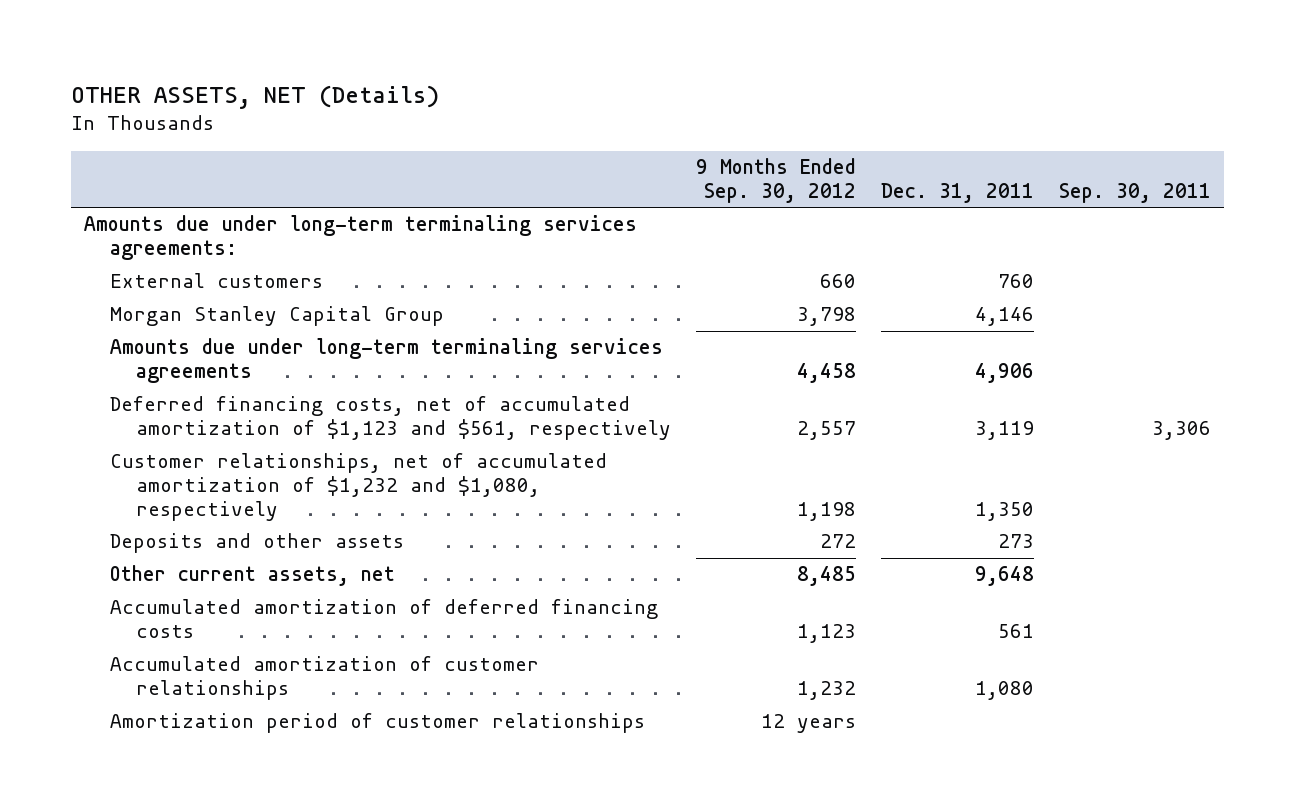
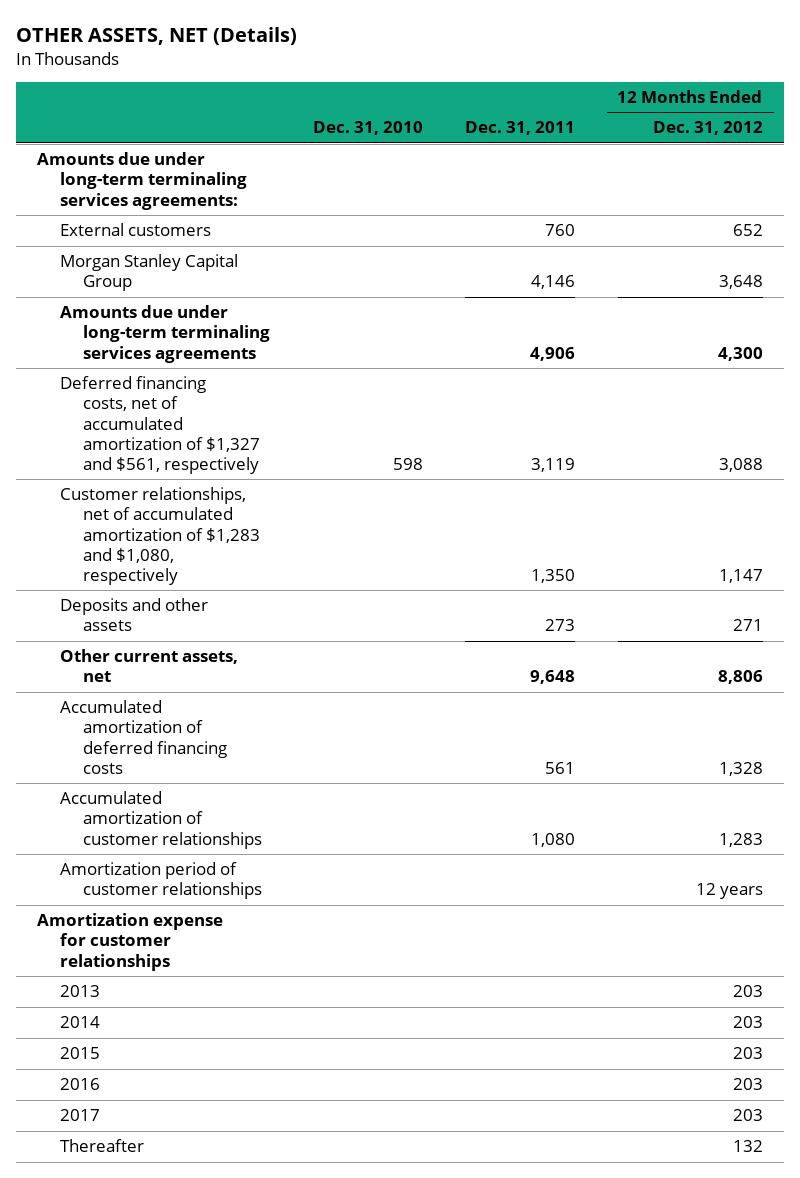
- | 9 Months Ended Sep. 30, 2012 | Dec. 31, 2011 | Sep. 30, 2011
+ | Dec. 31, 2010 | Dec. 31, 2011 | 12 Months Ended Dec. 31, 2012
- Deferred financing costs, net of accumulated amortization of $1,123 and $561, respectively | 2,557 | 3,119 | 3,306
- Customer relationships, net of accumulated amortization of $1,232 and $1,080, respectively | 1,198 | 1,350 |
+ Deferred financing costs, net of accumulated amortization of $1,327 and $561, respectively | 598 | 3,119 | 3,088
+ Customer relationships, net of accumulated amortization of $1,283 and $1,080, respectively | | 1,350 | 1,147
+ Amortization expense for customer relationships
+ 2013 | | | 203
+ 2014 | | | 203
+ 2015 | | | 203
+ 2016 | | | 203
+ 2017 | | | 203
+ Thereafter | | | 132

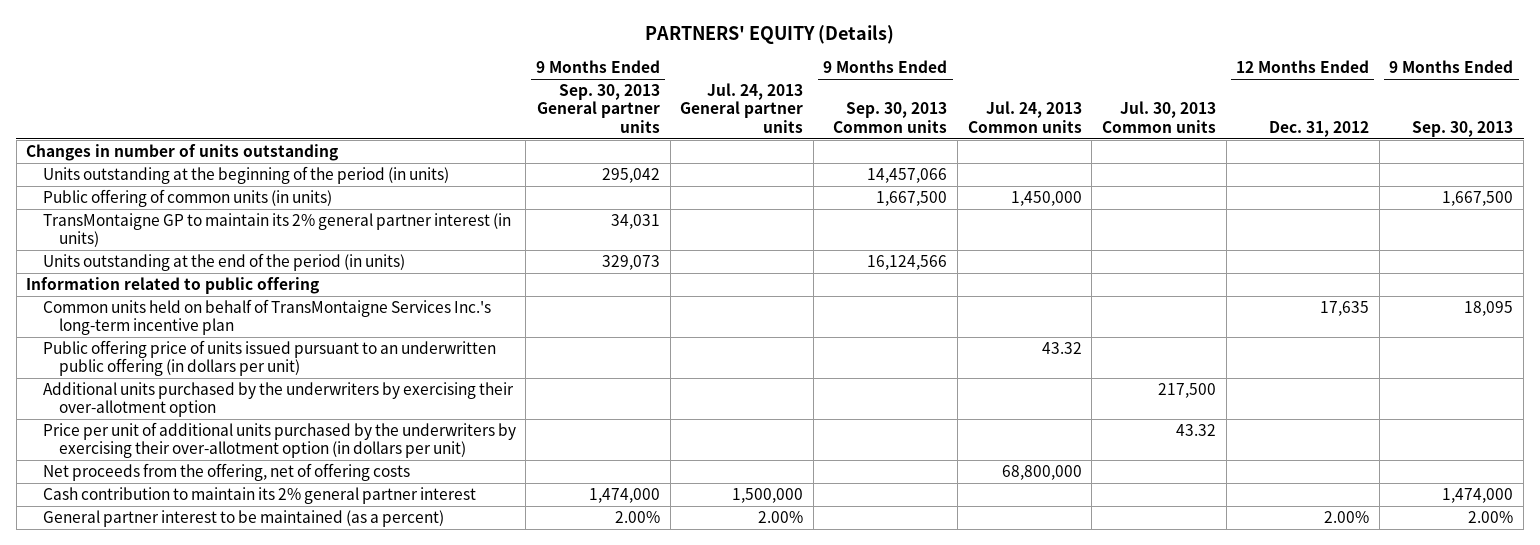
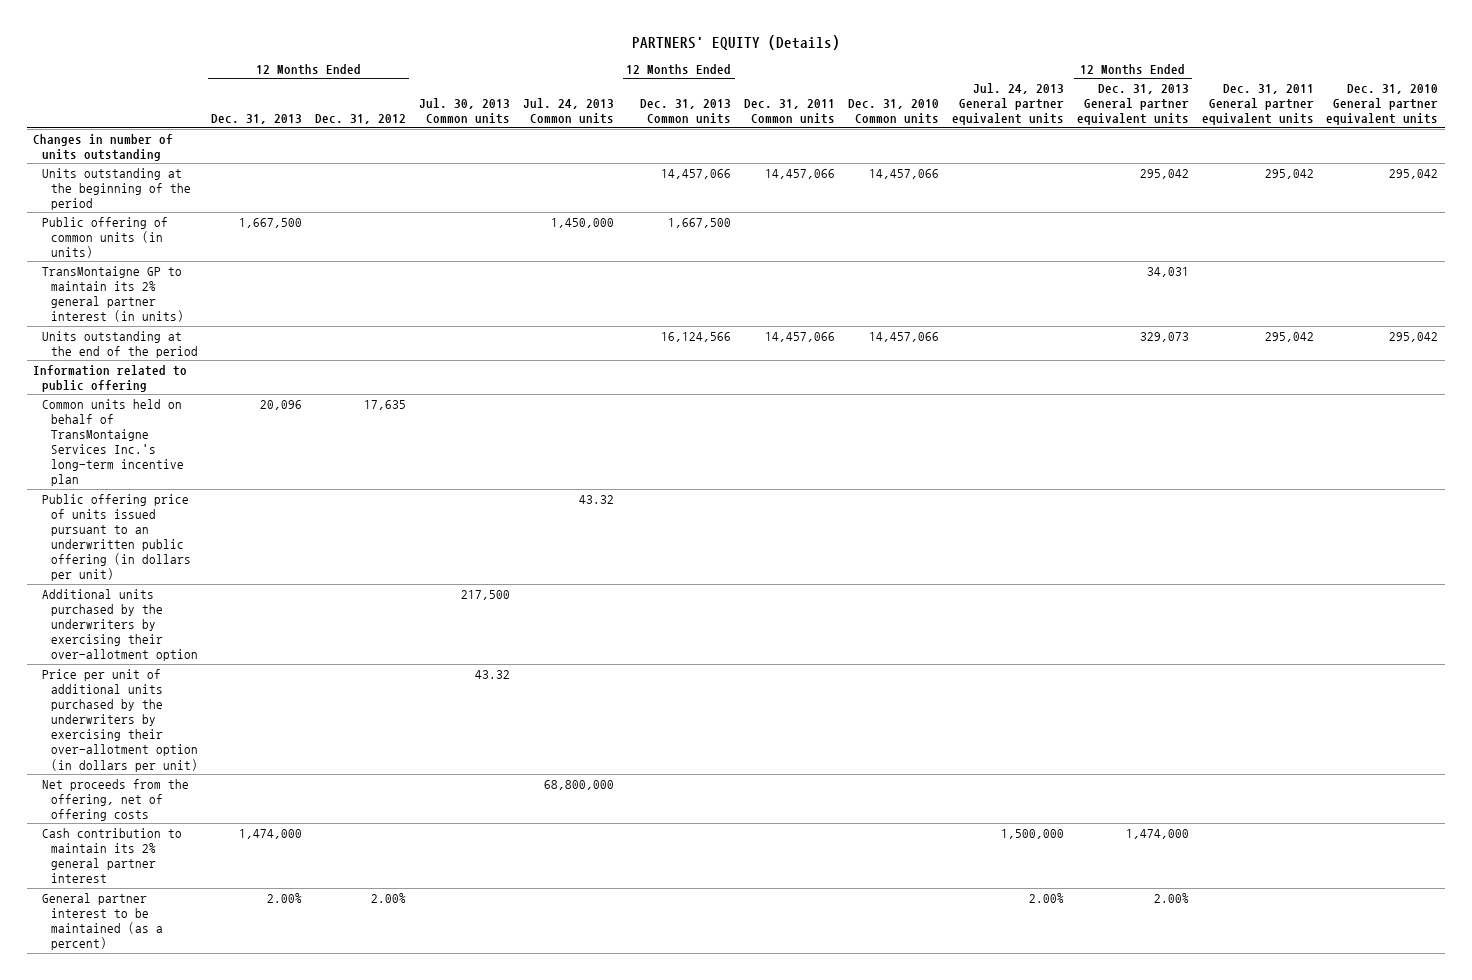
- | 9 Months Ended Sep. 30, 2013 General partner units | Jul. 24, 2013 General partner units | 9 Months Ended Sep. 30, 2013 Common units | Jul. 24, 2013 Common units | Jul. 30, 2013 Common units | 12 Months Ended Dec. 31, 2012 | 9 Months Ended Sep. 30, 2013
+ | 12 Months Ended Dec. 31, 2013 | 12 Months Ended Dec. 31, 2012 | Jul. 30, 2013 Common units | Jul. 24, 2013 Common units | 12 Months Ended Dec. 31, 2013 Common units | Dec. 31, 2011 Common units | Dec. 31, 2010 Common units | Jul. 24, 2013 General partner equivalent units | 12 Months Ended Dec. 31, 2013 General partner equivalent units | Dec. 31, 2011 General partner equivalent units | Dec. 31, 2010 General partner equivalent units
- Units outstanding at the beginning of the period (in units) | 295,042 | | 14,457,066 | | | |
+ Units outstanding at the beginning of the period | | | | | 14,457,066 | 14,457,066 | 14,457,066 | | 295,042 | 295,042 | 295,042
- Units outstanding at the end of the period (in units) | 329,073 | | 16,124,566 | | | |
+ Units outstanding at the end of the period | | | | | 16,124,566 | 14,457,066 | 14,457,066 | | 329,073 | 295,042 | 295,042

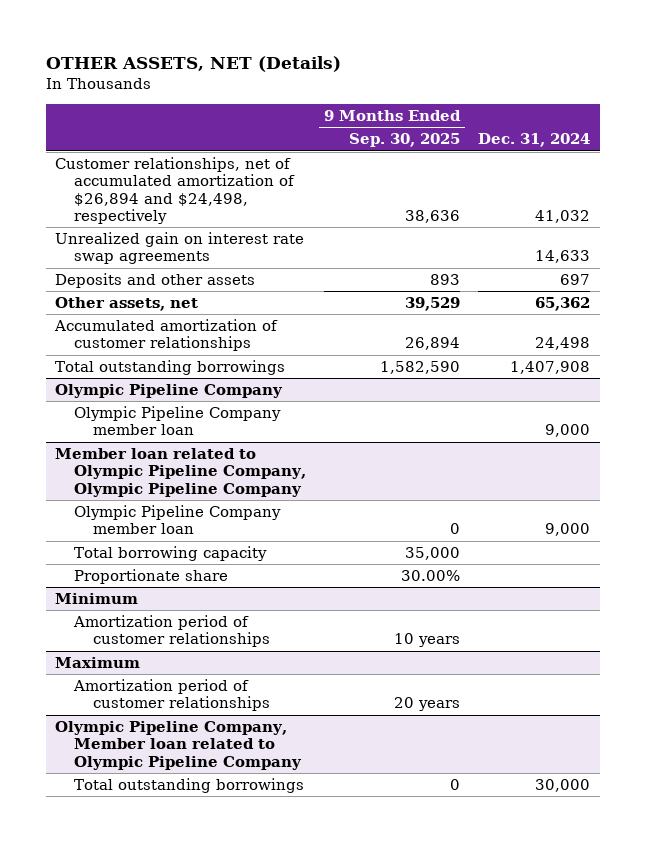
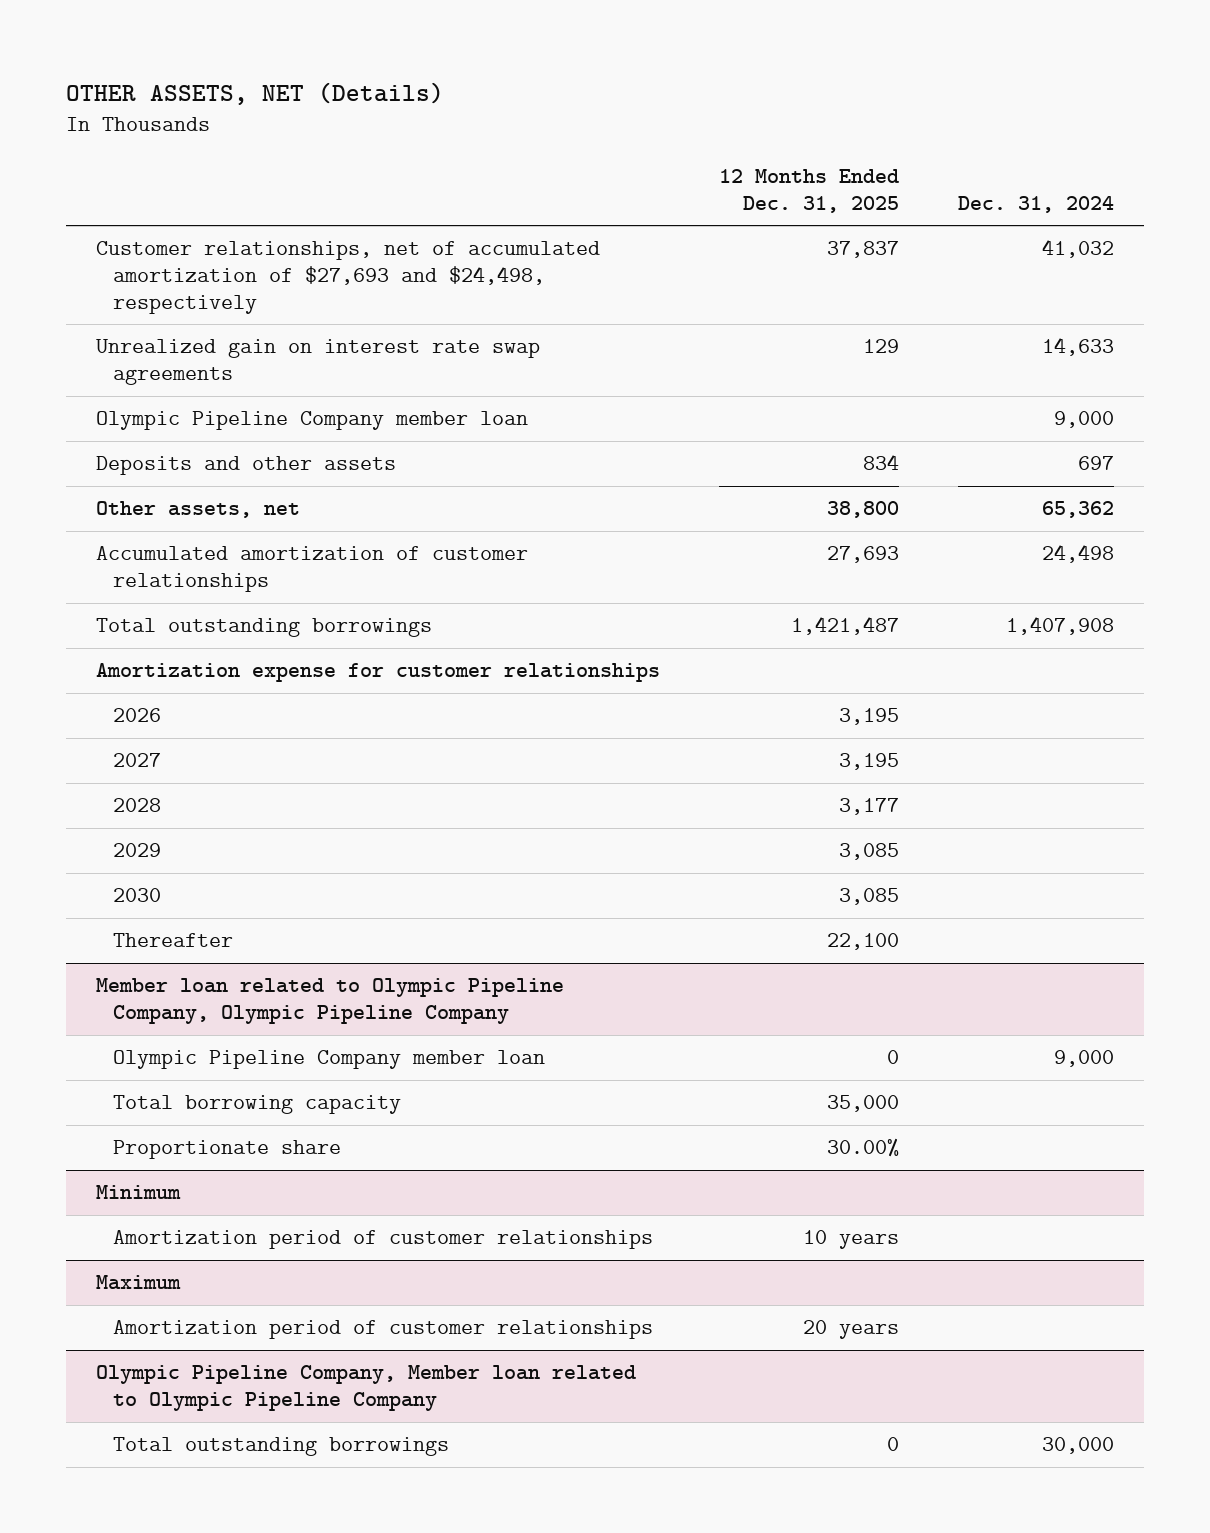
- | 9 Months Ended Sep. 30, 2025 | Dec. 31, 2024
+ | 12 Months Ended Dec. 31, 2025 | Dec. 31, 2024
- Customer relationships, net of accumulated amortization of $26,894 and $24,498, respectively | 38,636 | 41,032
+ Customer relationships, net of accumulated amortization of $27,693 and $24,498, respectively | 37,837 | 41,032
+ Olympic Pipeline Company member loan | | 9,000
- Olympic Pipeline Company
- Olympic Pipeline Company member loan | | 9,000
+ Amortization expense for customer relationships
+ 2026 | 3,195 |
+ 2027 | 3,195 |
+ 2028 | 3,177 |
+ 2029 | 3,085 |
+ 2030 | 3,085 |
+ Thereafter | 22,100 |

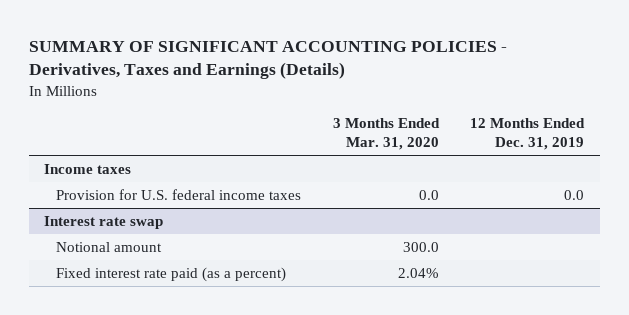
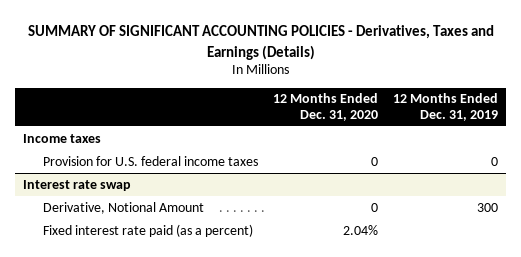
- | 3 Months Ended Mar. 31, 2020 | 12 Months Ended Dec. 31, 2019
+ | 12 Months Ended Dec. 31, 2020 | 12 Months Ended Dec. 31, 2019
- Provision for U.S. federal income taxes | 0.0 | 0.0
+ Provision for U.S. federal income taxes | 0 | 0
@ Interest rate swap
- Notional amount | 300.0 |
+ Derivative, Notional Amount | 0 | 300

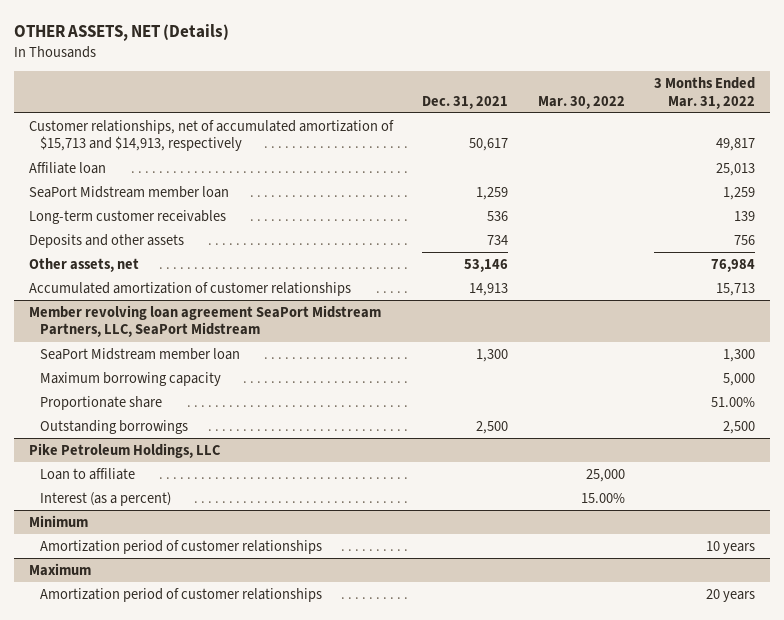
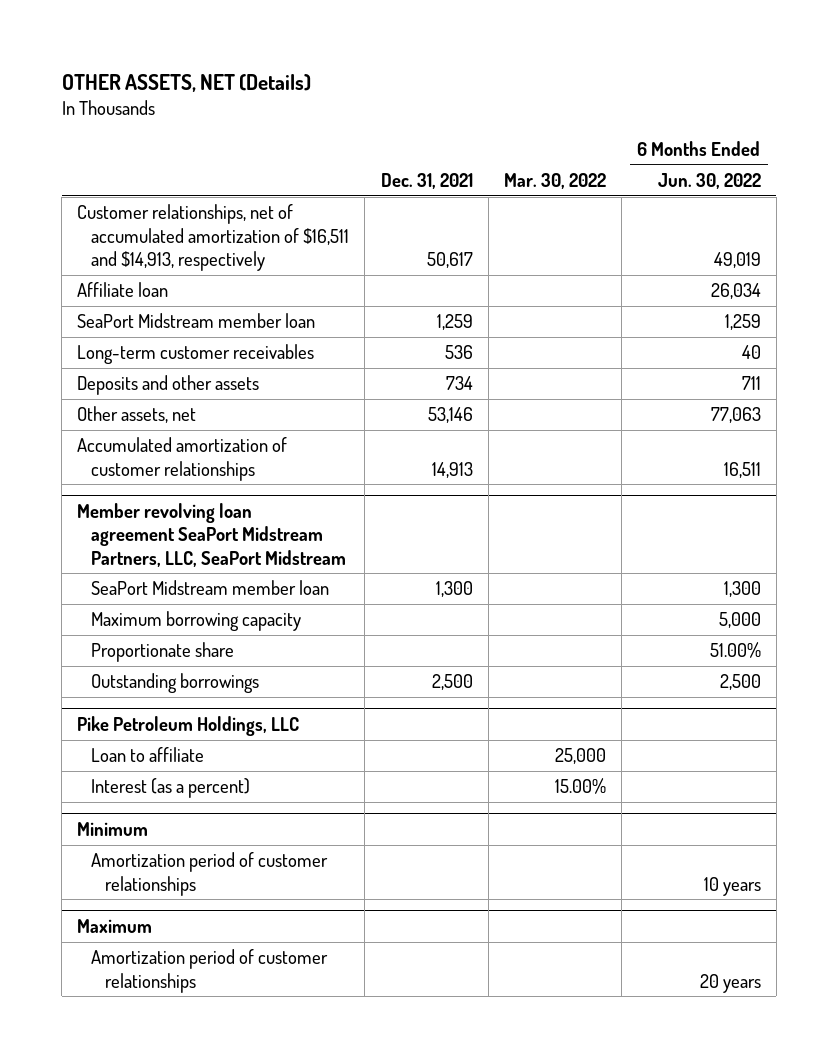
- | Dec. 31, 2021 | Mar. 30, 2022 | 3 Months Ended Mar. 31, 2022
+ | Dec. 31, 2021 | Mar. 30, 2022 | 6 Months Ended Jun. 30, 2022
- Customer relationships, net of accumulated amortization of $15,713 and $14,913, respectively | 50,617 | | 49,817
+ Customer relationships, net of accumulated amortization of $16,511 and $14,913, respectively | 50,617 | | 49,019

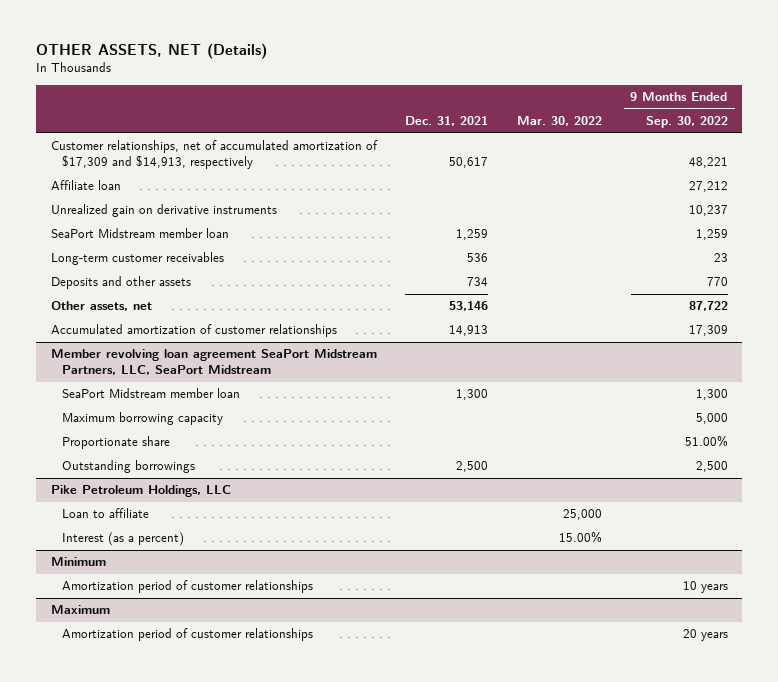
- | Dec. 31, 2021 | Mar. 30, 2022 | 6 Months Ended Jun. 30, 2022
+ | Dec. 31, 2021 | Mar. 30, 2022 | 9 Months Ended Sep. 30, 2022
- Customer relationships, net of accumulated amortization of $16,511 and $14,913, respectively | 50,617 | | 49,019
+ Customer relationships, net of accumulated amortization of $17,309 and $14,913, respectively | 50,617 | | 48,221
+ Unrealized gain on derivative instruments | | | 10,237

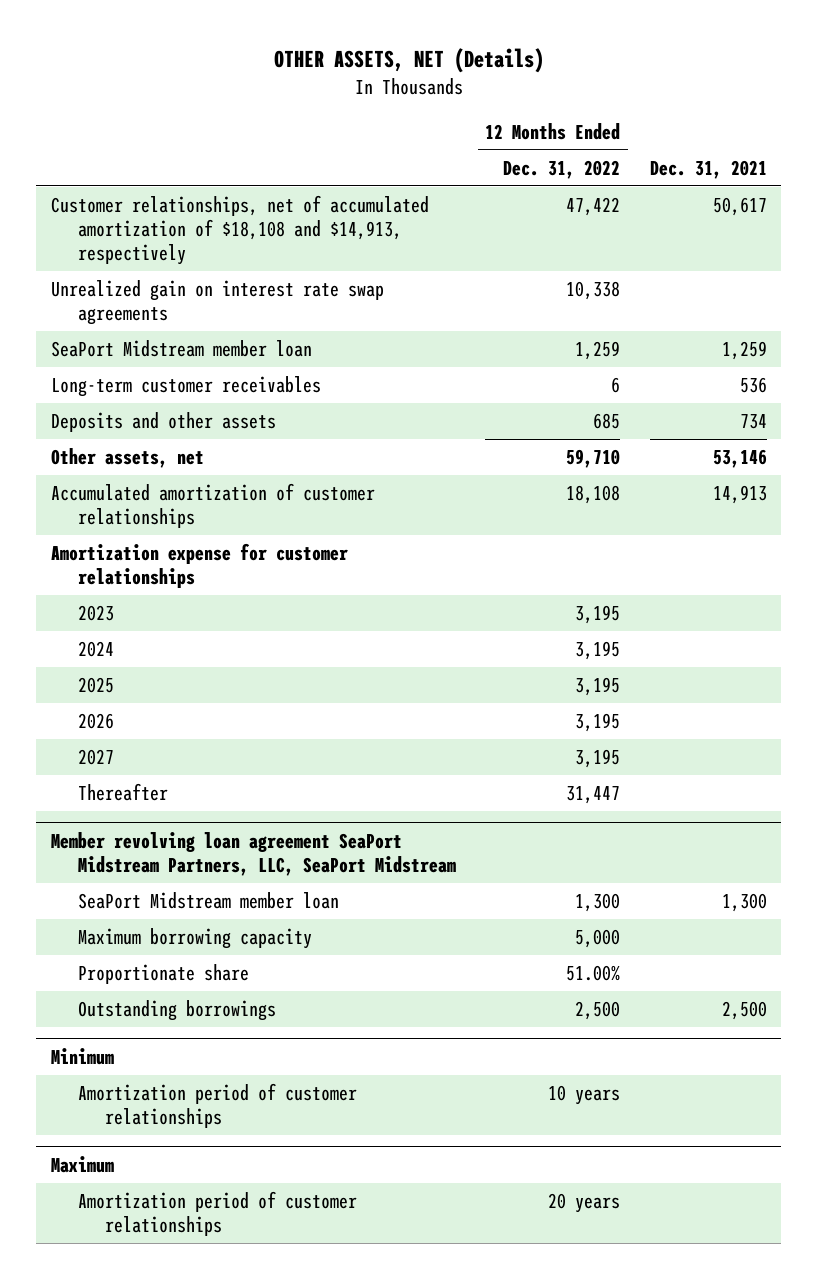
- | Dec. 31, 2021 | Mar. 30, 2022 | 9 Months Ended Sep. 30, 2022
+ | 12 Months Ended Dec. 31, 2022 | Dec. 31, 2021
- Customer relationships, net of accumulated amortization of $17,309 and $14,913, respectively | 50,617 | | 48,221
- Affiliate loan | | | 27,212
- Unrealized gain on derivative instruments | | | 10,237
+ Customer relationships, net of accumulated amortization of $18,108 and $14,913, respectively | 47,422 | 50,617
+ Unrealized gain on interest rate swap agreements | 10,338 |
+ Amortization expense for customer relationships
+ 2023 | 3,195 |
+ 2024 | 3,195 |
+ 2025 | 3,195 |
+ 2026 | 3,195 |
+ 2027 | 3,195 |
+ Thereafter | 31,447 |
- Pike Petroleum Holdings, LLC
- Loan to affiliate | | 25,000 |
- Interest (as a percent) | | 15.00% |

